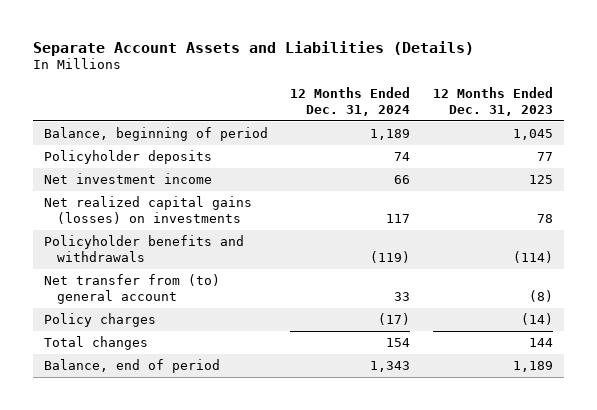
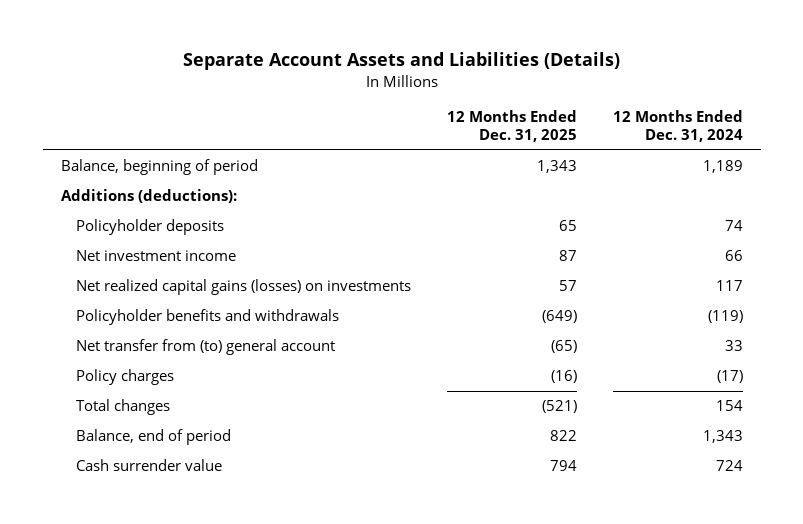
- | 12 Months Ended Dec. 31, 2024 | 12 Months Ended Dec. 31, 2023
+ | 12 Months Ended Dec. 31, 2025 | 12 Months Ended Dec. 31, 2024
+ Additions (deductions):
+ Cash surrender value | 794 | 724

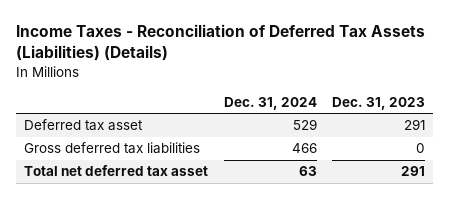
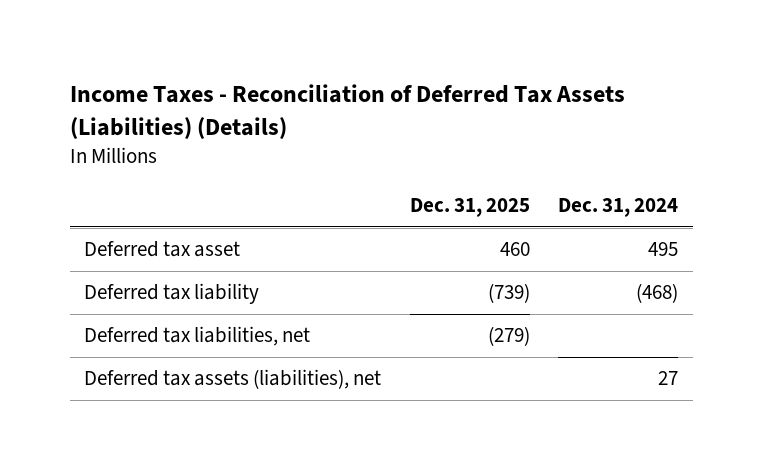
- | Dec. 31, 2024 | Dec. 31, 2023
+ | Dec. 31, 2025 | Dec. 31, 2024
- Deferred tax asset | 529 | 291
- Gross deferred tax liabilities | 466 | 0
- Total net deferred tax asset | 63 | 291
+ Deferred tax asset | 460 | 495
+ Deferred tax liability | (739) | (468)
+ Deferred tax liabilities, net | (279) |
+ Deferred tax assets (liabilities), net | | 27

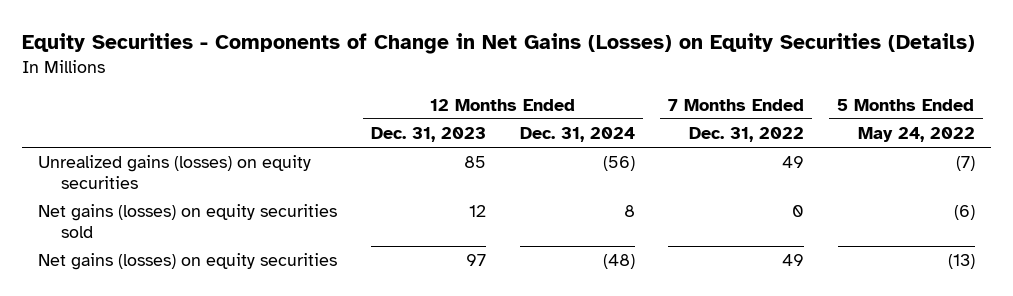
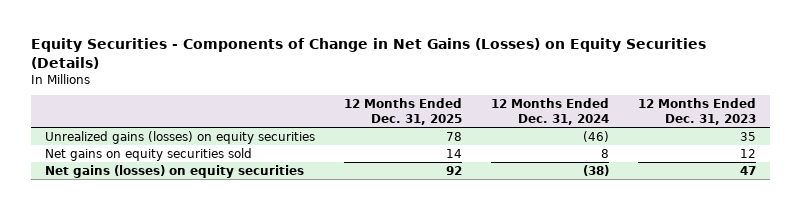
- | 12 Months Ended Dec. 31, 2023 | 12 Months Ended Dec. 31, 2024 | 7 Months Ended Dec. 31, 2022 | 5 Months Ended May 24, 2022
+ | 12 Months Ended Dec. 31, 2025 | 12 Months Ended Dec. 31, 2024 | 12 Months Ended Dec. 31, 2023
- Unrealized gains (losses) on equity securities | 85 | (56) | 49 | (7)
- Net gains (losses) on equity securities sold | 12 | 8 | 0 | (6)
- Net gains (losses) on equity securities | 97 | (48) | 49 | (13)
+ Unrealized gains (losses) on equity securities | 78 | (46) | 35
+ Net gains on equity securities sold | 14 | 8 | 12
+ Net gains (losses) on equity securities | 92 | (38) | 47

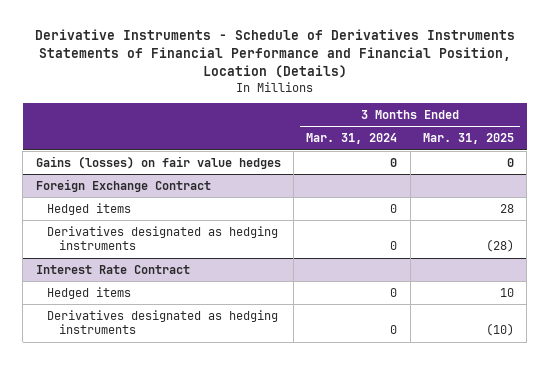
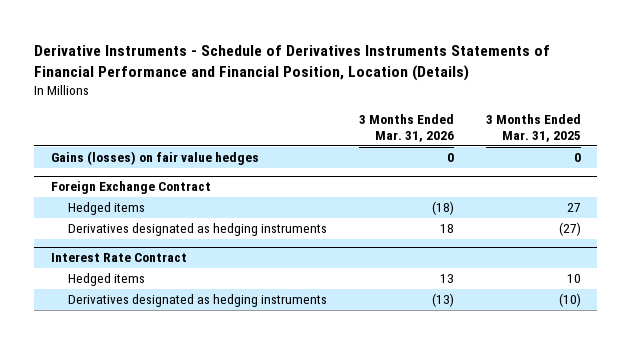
- | 3 Months Ended Mar. 31, 2024 | 3 Months Ended Mar. 31, 2025
+ | 3 Months Ended Mar. 31, 2026 | 3 Months Ended Mar. 31, 2025
@ Foreign Exchange Contract
- Hedged items | 0 | 28
- Derivatives designated as hedging instruments | 0 | (28)
+ Hedged items | (18) | 27
+ Derivatives designated as hedging instruments | 18 | (27)

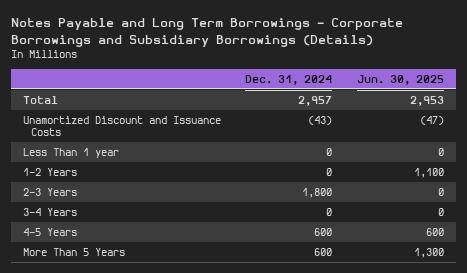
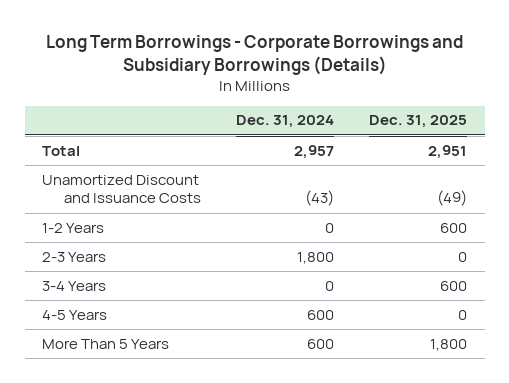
- Notes Payable and Long Term Borrowings - Corporate Borrowings and Subsidiary Borrowings (Details)
+ Long Term Borrowings - Corporate Borrowings and Subsidiary Borrowings (Details)
- | Dec. 31, 2024 | Jun. 30, 2025
+ | Dec. 31, 2024 | Dec. 31, 2025
- Less Than 1 year | 0 | 0

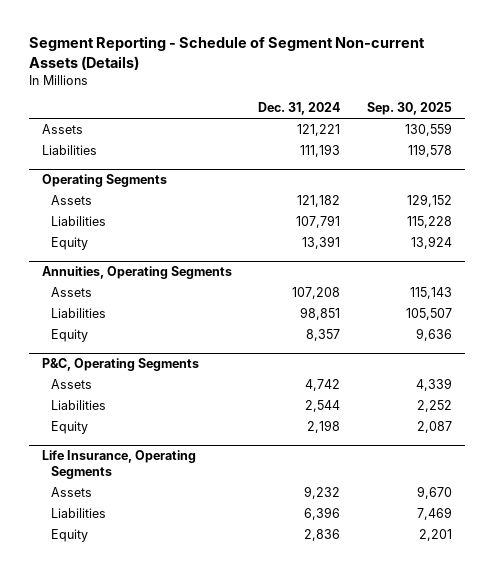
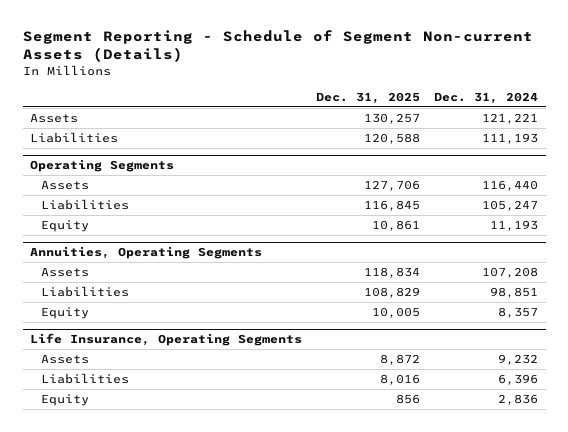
- | Dec. 31, 2024 | Sep. 30, 2025
+ | Dec. 31, 2025 | Dec. 31, 2024
@ Operating Segments
- Assets | 121,182 | 129,152
- Liabilities | 107,791 | 115,228
- Equity | 13,391 | 13,924
+ Assets | 127,706 | 116,440
+ Liabilities | 116,845 | 105,247
+ Equity | 10,861 | 11,193
- P&C, Operating Segments
- Assets | 4,742 | 4,339
- Liabilities | 2,544 | 2,252
- Equity | 2,198 | 2,087

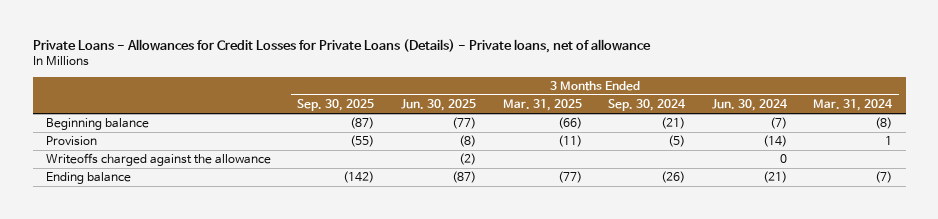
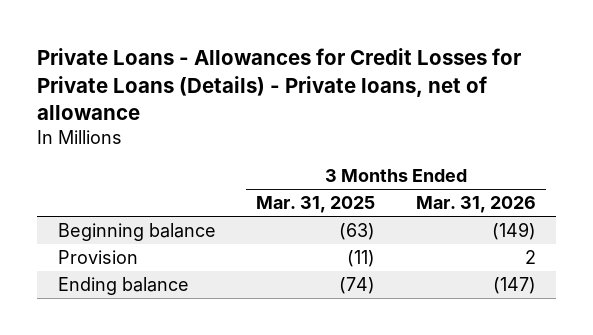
- | 3 Months Ended Sep. 30, 2025 | 3 Months Ended Jun. 30, 2025 | 3 Months Ended Mar. 31, 2025 | 3 Months Ended Sep. 30, 2024 | 3 Months Ended Jun. 30, 2024 | 3 Months Ended Mar. 31, 2024
+ | 3 Months Ended Mar. 31, 2025 | 3 Months Ended Mar. 31, 2026
- Beginning balance | (87) | (77) | (66) | (21) | (7) | (8)
+ Beginning balance | (63) | (149)
- Writeoffs charged against the allowance | | (2) | | | 0 |
- Ending balance | (142) | (87) | (77) | (26) | (21) | (7)
+ Ending balance | (74) | (147)

